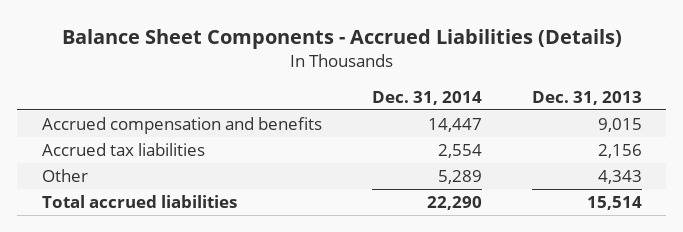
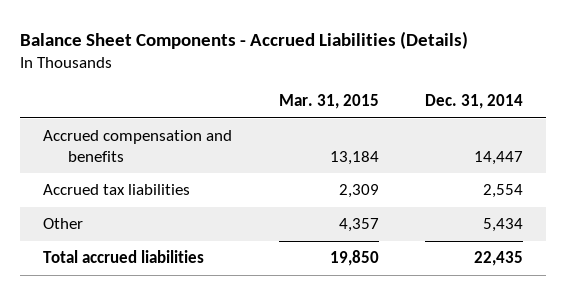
- | Dec. 31, 2014 | Dec. 31, 2013
+ | Mar. 31, 2015 | Dec. 31, 2014
- Other | 5,289 | 4,343
- Total accrued liabilities | 22,290 | 15,514
+ Other | 4,357 | 5,434
+ Total accrued liabilities | 19,850 | 22,435

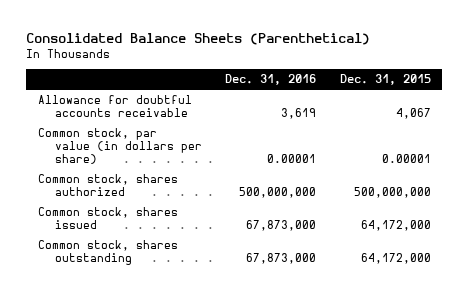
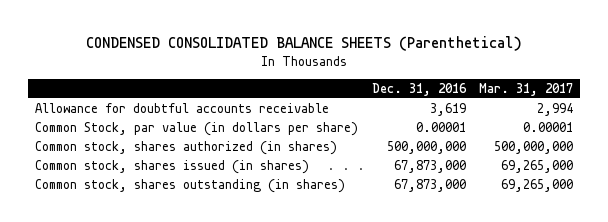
- Consolidated Balance Sheets (Parenthetical)
+ CONDENSED CONSOLIDATED BALANCE SHEETS (Parenthetical)
- | Dec. 31, 2016 | Dec. 31, 2015
+ | Dec. 31, 2016 | Mar. 31, 2017
- Common stock, par value (in dollars per share) | 0.00001 | 0.00001
- Common stock, shares authorized | 500,000,000 | 500,000,000
- Common stock, shares issued | 67,873,000 | 64,172,000
- Common stock, shares outstanding | 67,873,000 | 64,172,000
+ Common Stock, par value (in dollars per share) | 0.00001 | 0.00001
+ Common stock, shares authorized (in shares) | 500,000,000 | 500,000,000
+ Common stock, shares issued (in shares) | 67,873,000 | 69,265,000
+ Common stock, shares outstanding (in shares) | 67,873,000 | 69,265,000

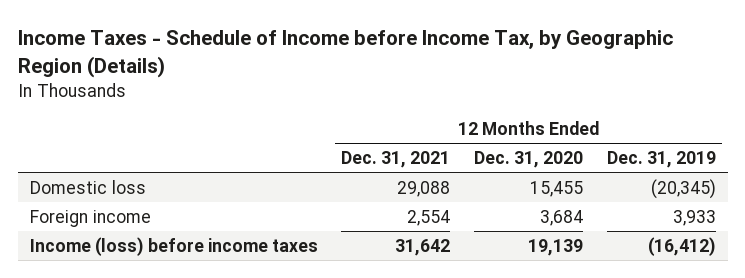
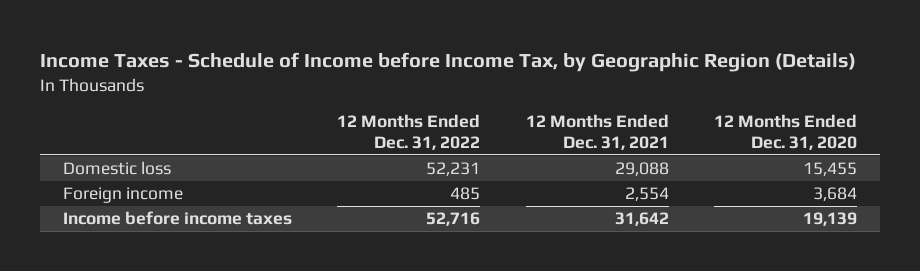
- | 12 Months Ended Dec. 31, 2021 | 12 Months Ended Dec. 31, 2020 | 12 Months Ended Dec. 31, 2019
+ | 12 Months Ended Dec. 31, 2022 | 12 Months Ended Dec. 31, 2021 | 12 Months Ended Dec. 31, 2020
- Income (loss) before income taxes | 31,642 | 19,139 | (16,412)
+ Income before income taxes | 52,716 | 31,642 | 19,139

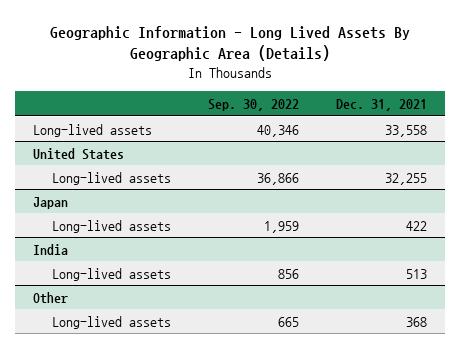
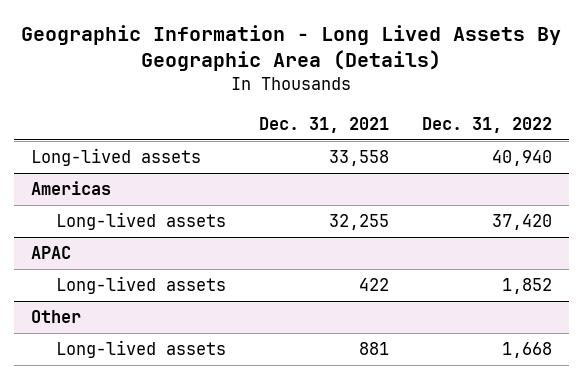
- | Sep. 30, 2022 | Dec. 31, 2021
+ | Dec. 31, 2021 | Dec. 31, 2022
- United States
+ Americas
- Japan
+ APAC
- India
- Long-lived assets | 856 | 513
@ Other
- Long-lived assets | 665 | 368
+ Long-lived assets | 881 | 1,668

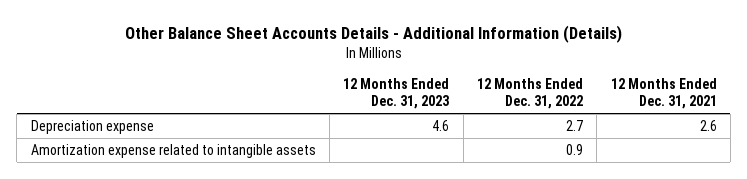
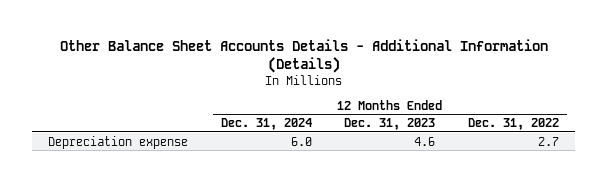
- | 12 Months Ended Dec. 31, 2023 | 12 Months Ended Dec. 31, 2022 | 12 Months Ended Dec. 31, 2021
+ | 12 Months Ended Dec. 31, 2024 | 12 Months Ended Dec. 31, 2023 | 12 Months Ended Dec. 31, 2022
- Amortization expense related to intangible assets | | 0.9 |

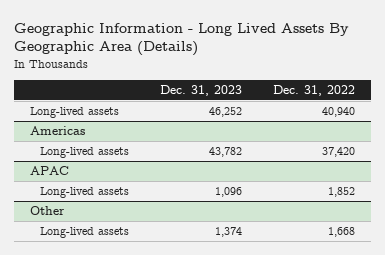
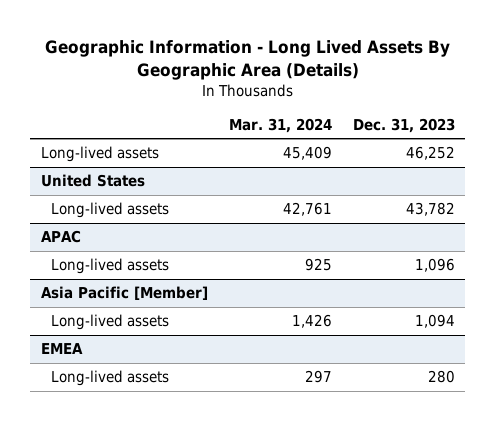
- | Dec. 31, 2023 | Dec. 31, 2022
+ | Mar. 31, 2024 | Dec. 31, 2023
- Americas
+ United States
- Other
- Long-lived assets | 1,374 | 1,668
+ Asia Pacific [Member]
+ Long-lived assets | 1,426 | 1,094
+ EMEA
+ Long-lived assets | 297 | 280

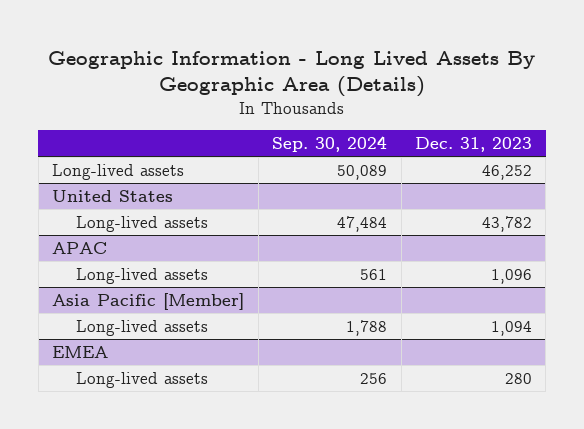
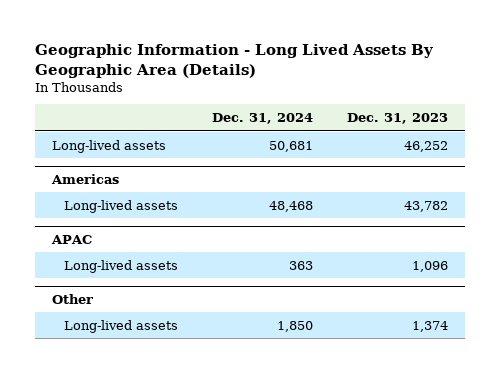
- | Sep. 30, 2024 | Dec. 31, 2023
+ | Dec. 31, 2024 | Dec. 31, 2023
- United States
+ Americas
- Asia Pacific [Member]
- Long-lived assets | 1,788 | 1,094
- EMEA
- Long-lived assets | 256 | 280
+ Other
+ Long-lived assets | 1,850 | 1,374

